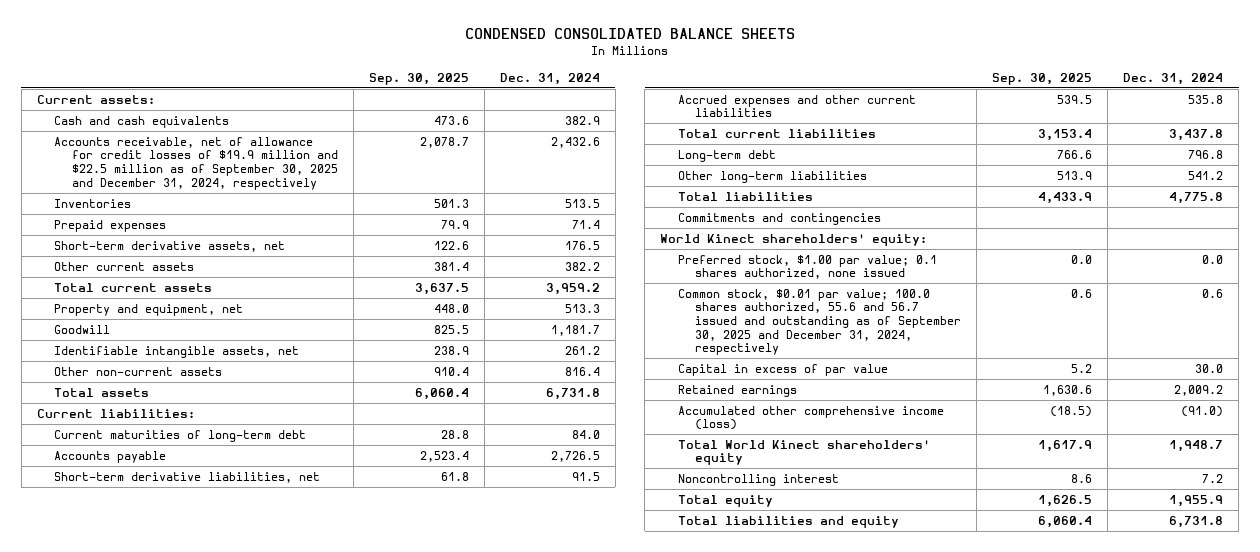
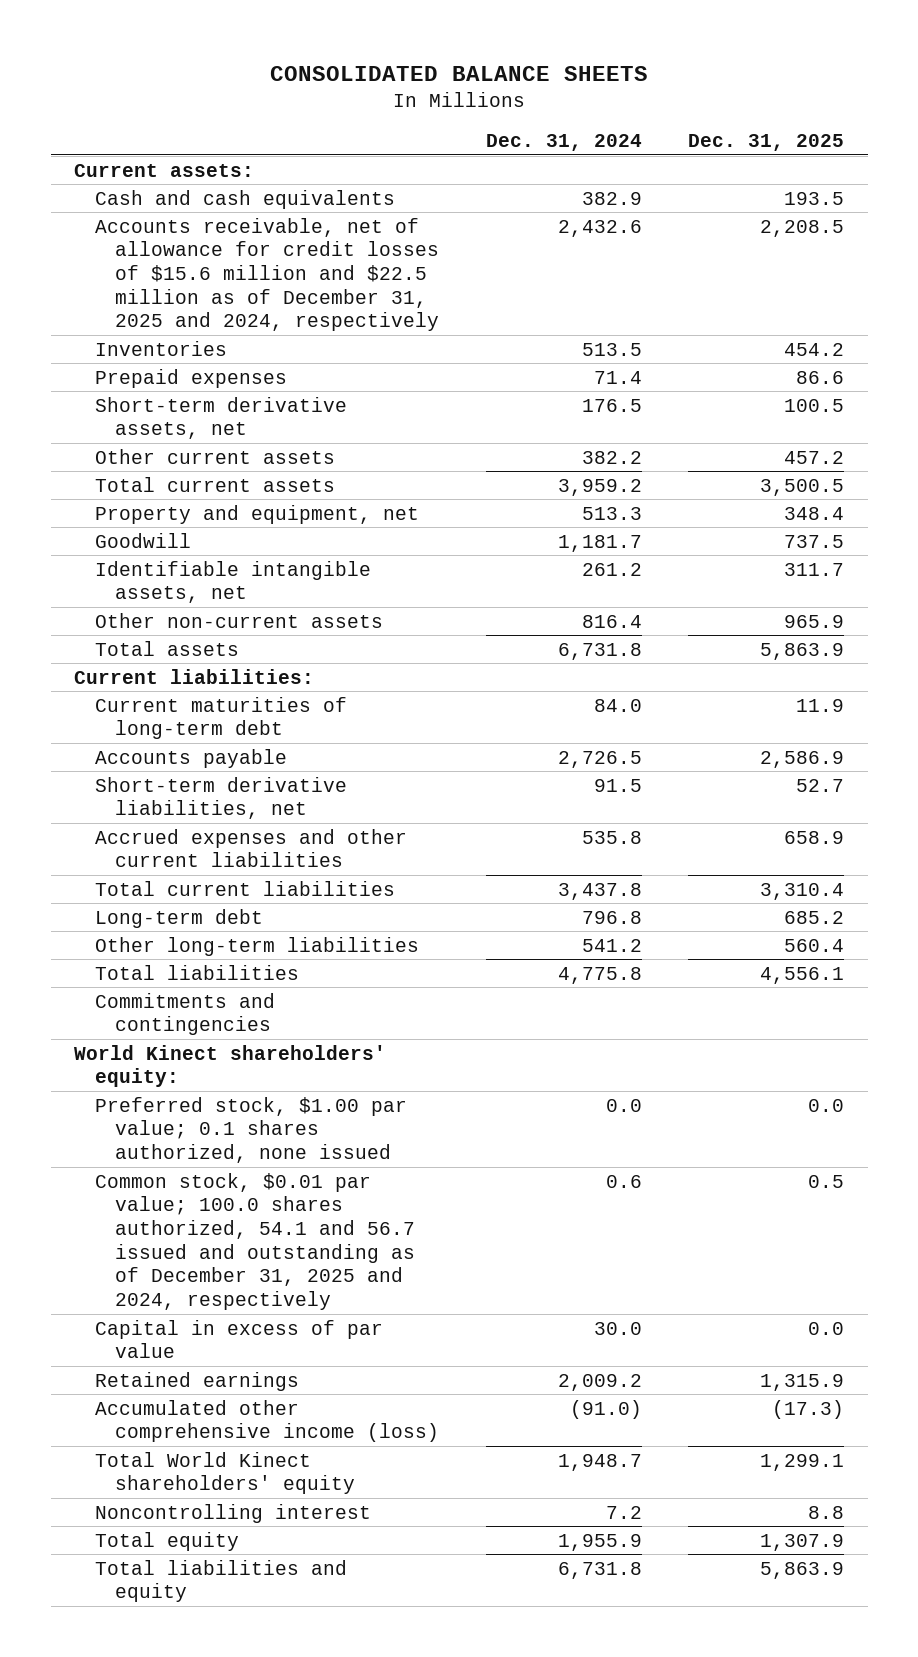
- CONDENSED CONSOLIDATED BALANCE SHEETS
+ CONSOLIDATED BALANCE SHEETS
- | Sep. 30, 2025 | Dec. 31, 2024
+ | Dec. 31, 2024 | Dec. 31, 2025
- Accounts receivable, net of allowance for credit losses of $19.9 million and $22.5 million as of September 30, 2025 and December 31, 2024, respectively | 2,078.7 | 2,432.6
+ Accounts receivable, net of allowance for credit losses of $15.6 million and $22.5 million as of December 31, 2025 and 2024, respectively | 2,432.6 | 2,208.5
- Common stock, $0.01 par value; 100.0 shares authorized, 55.6 and 56.7 issued and outstanding as of September 30, 2025 and December 31, 2024, respectively | 0.6 | 0.6
+ Common stock, $0.01 par value; 100.0 shares authorized, 54.1 and 56.7 issued and outstanding as of December 31, 2025 and 2024, respectively | 0.6 | 0.5

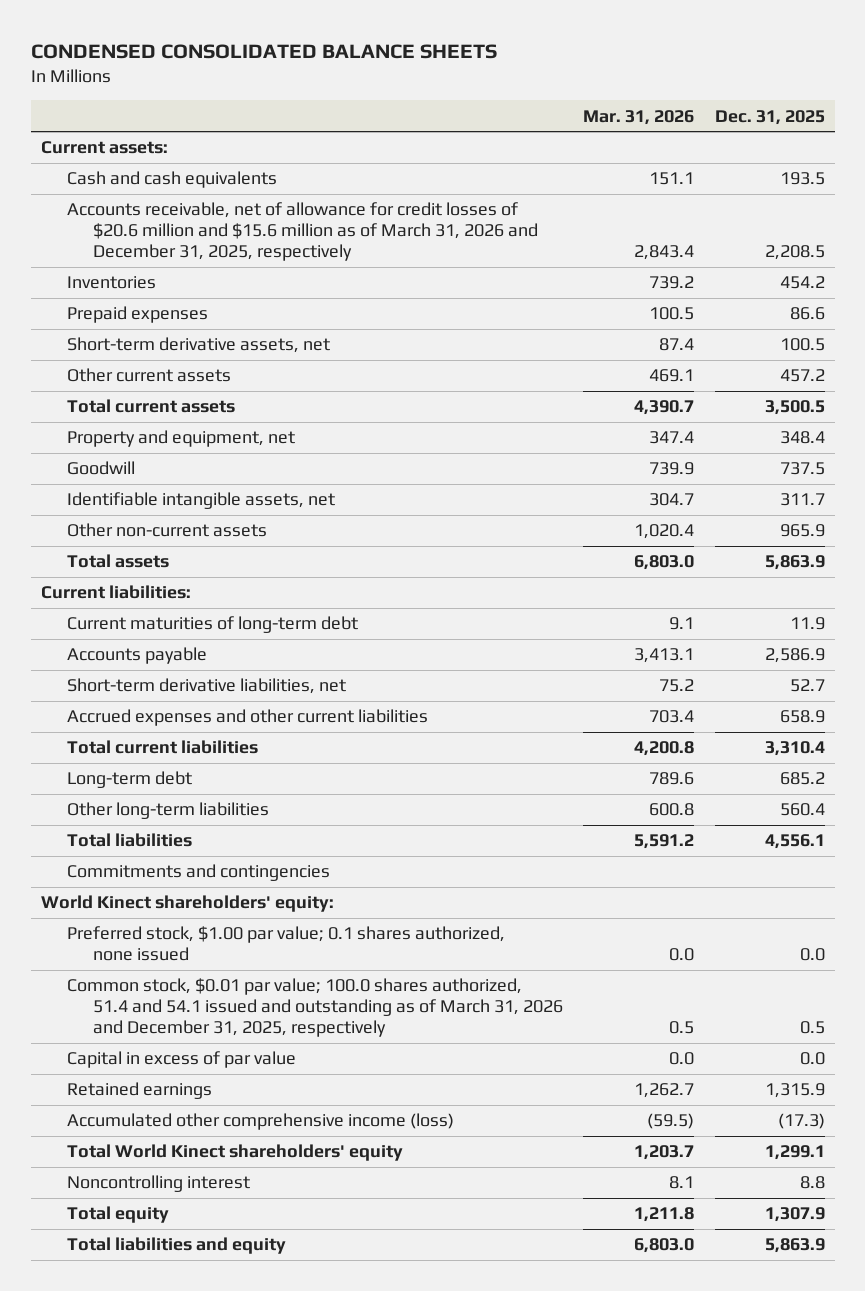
- CONSOLIDATED BALANCE SHEETS
+ CONDENSED CONSOLIDATED BALANCE SHEETS
- | Dec. 31, 2024 | Dec. 31, 2025
+ | Mar. 31, 2026 | Dec. 31, 2025
- Accounts receivable, net of allowance for credit losses of $15.6 million and $22.5 million as of December 31, 2025 and 2024, respectively | 2,432.6 | 2,208.5
+ Accounts receivable, net of allowance for credit losses of $20.6 million and $15.6 million as of March 31, 2026 and December 31, 2025, respectively | 2,843.4 | 2,208.5
- Common stock, $0.01 par value; 100.0 shares authorized, 54.1 and 56.7 issued and outstanding as of December 31, 2025 and 2024, respectively | 0.6 | 0.5
+ Common stock, $0.01 par value; 100.0 shares authorized, 51.4 and 54.1 issued and outstanding as of March 31, 2026 and December 31, 2025, respectively | 0.5 | 0.5

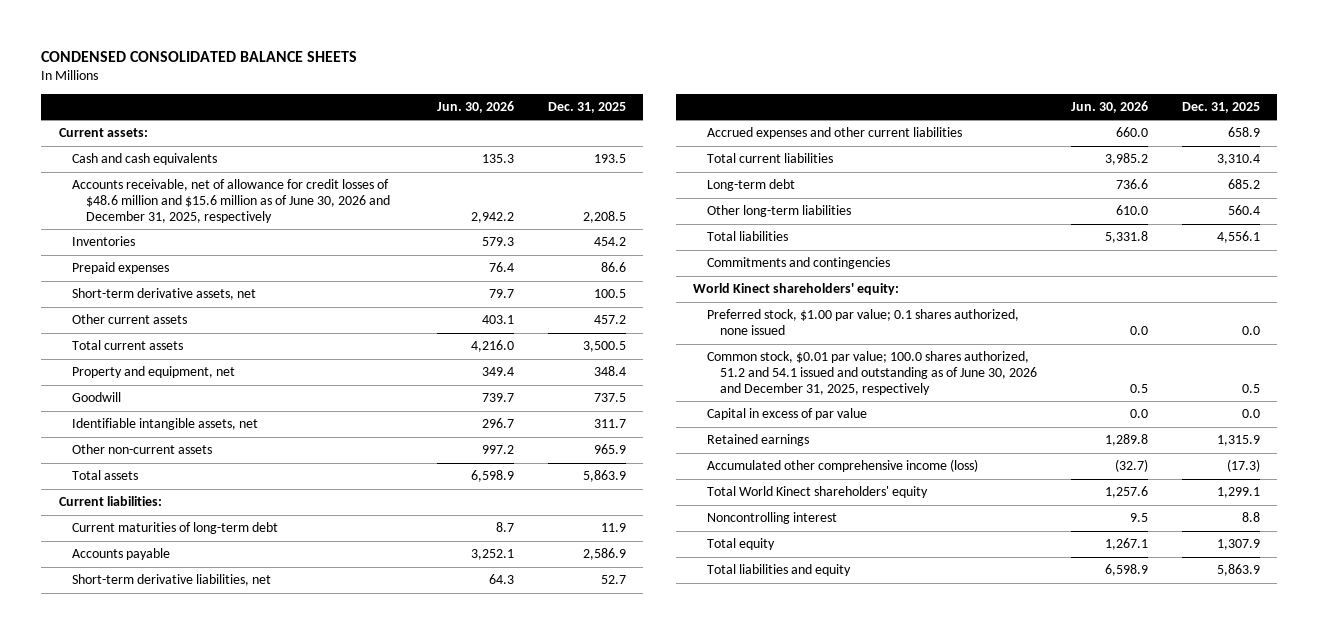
- | Mar. 31, 2026 | Dec. 31, 2025
+ | Jun. 30, 2026 | Dec. 31, 2025
- Accounts receivable, net of allowance for credit losses of $20.6 million and $15.6 million as of March 31, 2026 and December 31, 2025, respectively | 2,843.4 | 2,208.5
+ Accounts receivable, net of allowance for credit losses of $48.6 million and $15.6 million as of June 30, 2026 and December 31, 2025, respectively | 2,942.2 | 2,208.5
- Common stock, $0.01 par value; 100.0 shares authorized, 51.4 and 54.1 issued and outstanding as of March 31, 2026 and December 31, 2025, respectively | 0.5 | 0.5
+ Common stock, $0.01 par value; 100.0 shares authorized, 51.2 and 54.1 issued and outstanding as of June 30, 2026 and December 31, 2025, respectively | 0.5 | 0.5

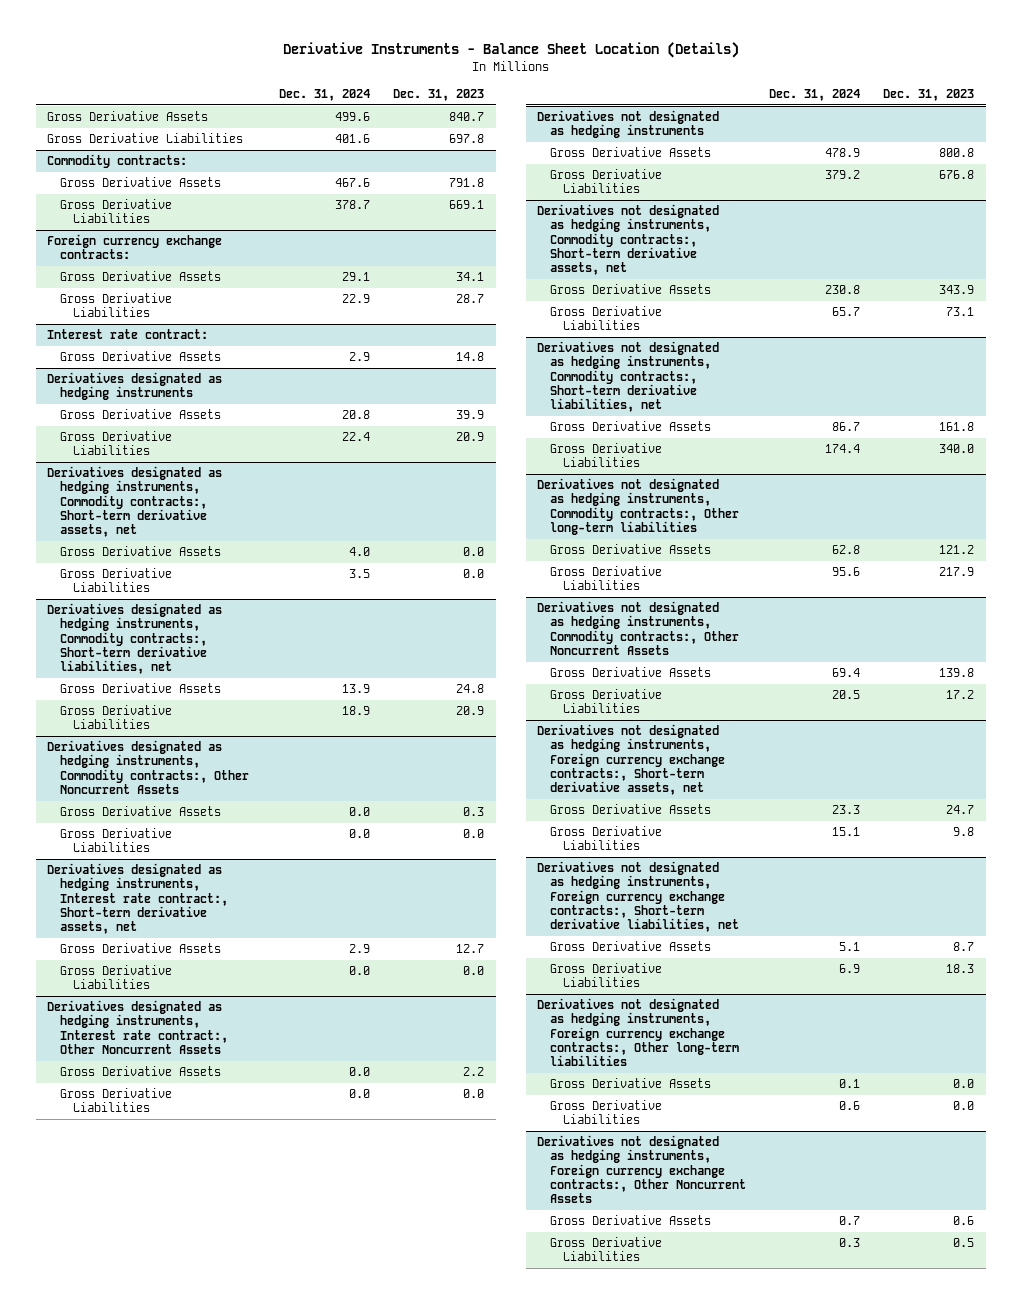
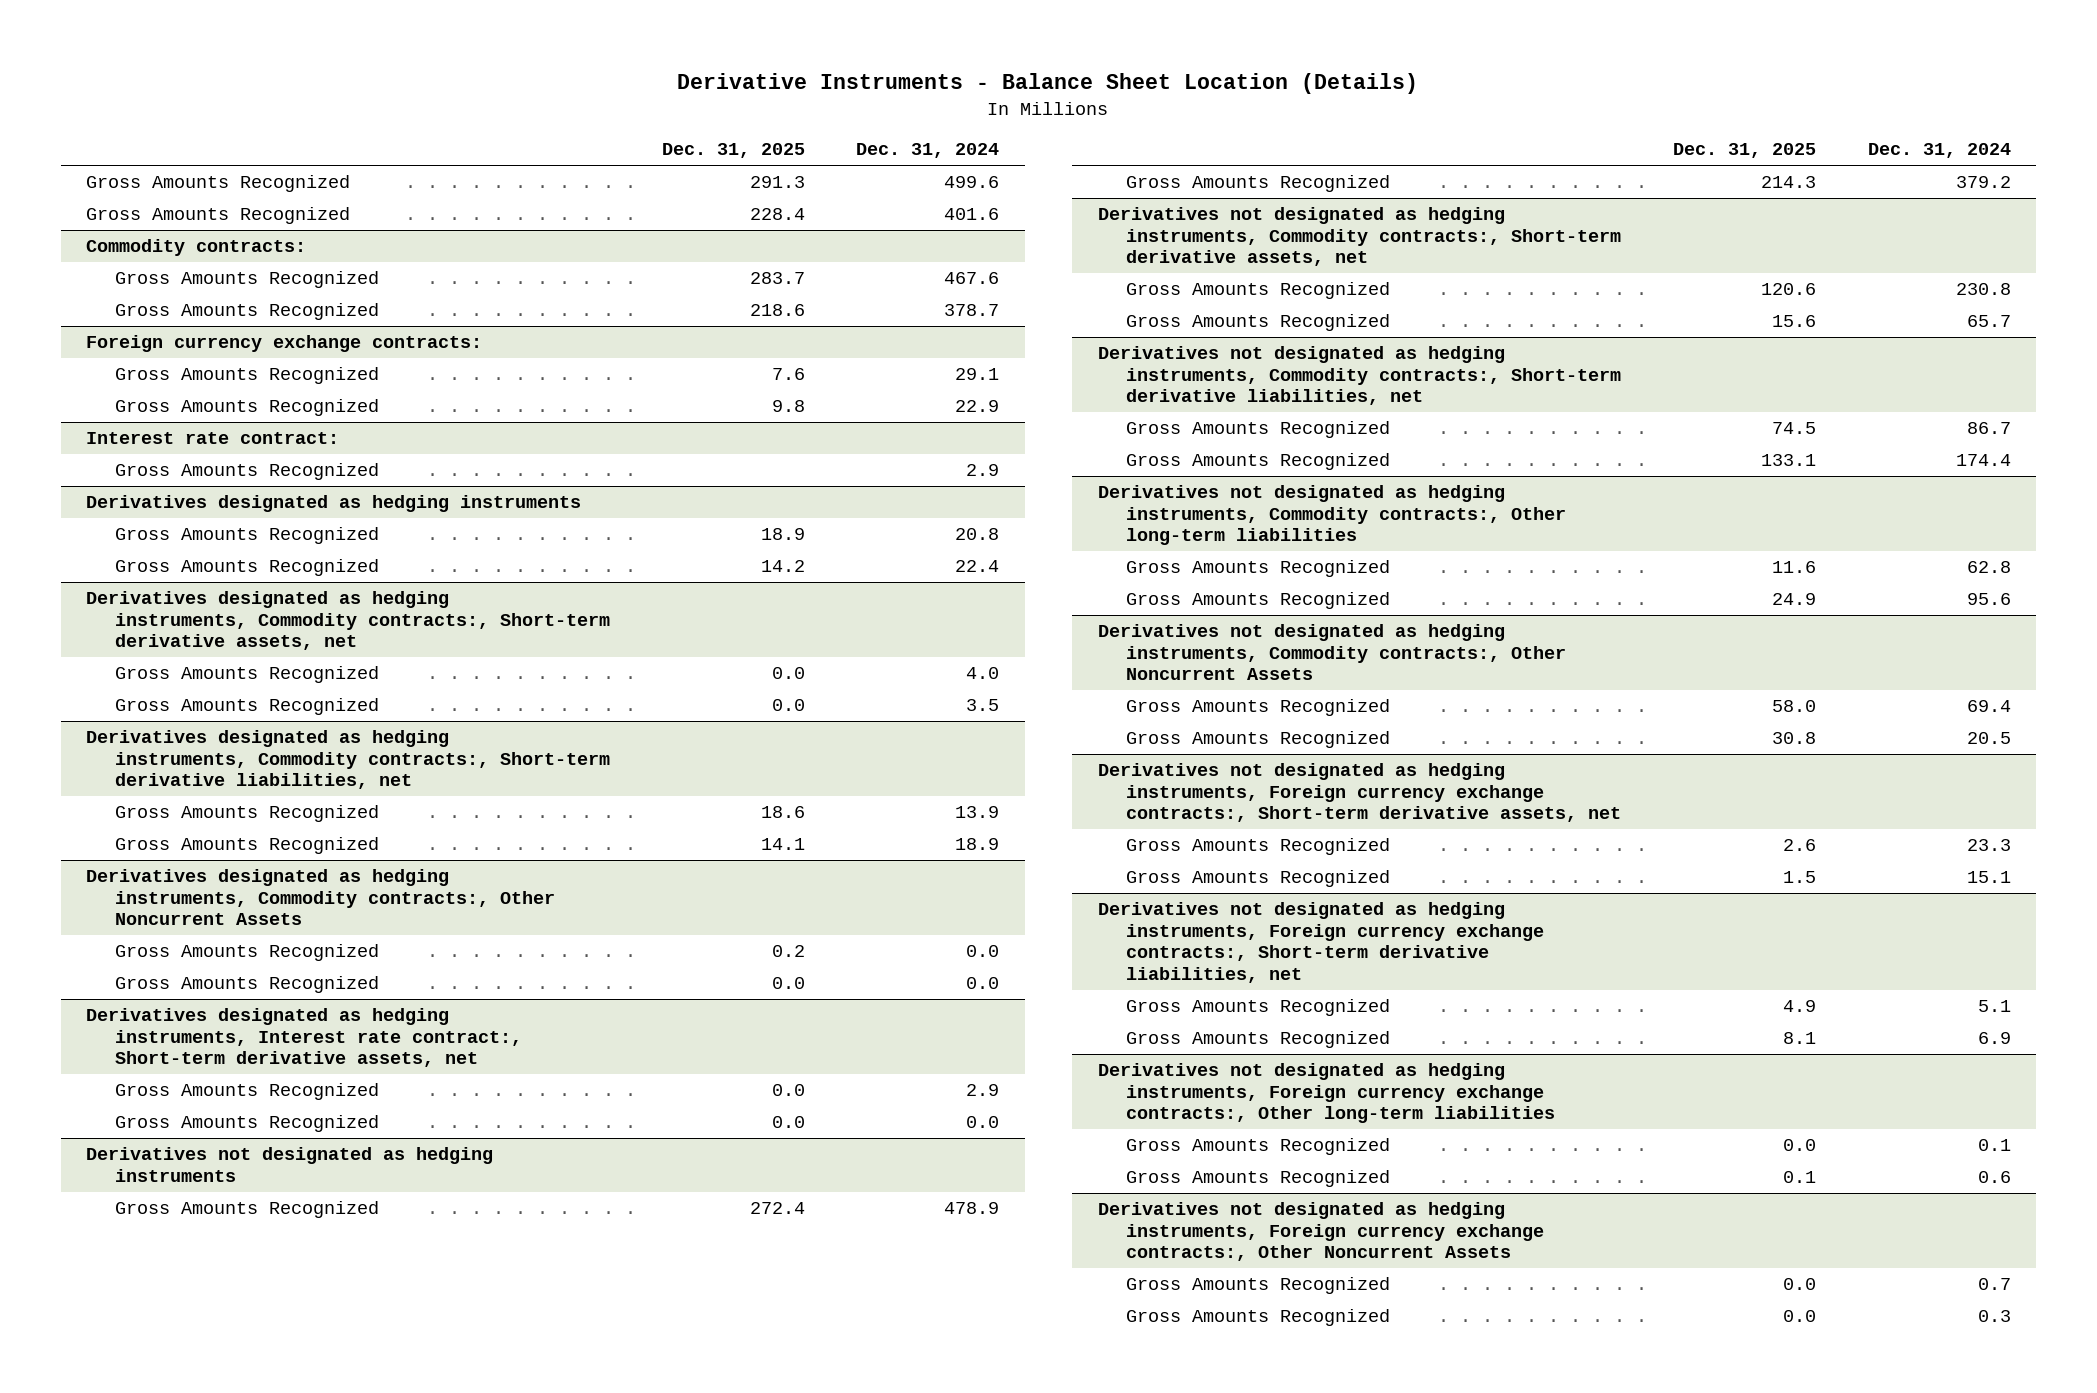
- | Dec. 31, 2024 | Dec. 31, 2023
+ | Dec. 31, 2025 | Dec. 31, 2024
- Gross Derivative Assets | 499.6 | 840.7
- Gross Derivative Liabilities | 401.6 | 697.8
+ Gross Amounts Recognized | 291.3 | 499.6
+ Gross Amounts Recognized | 228.4 | 401.6
@ Commodity contracts:
- Gross Derivative Assets | 467.6 | 791.8
- Gross Derivative Liabilities | 378.7 | 669.1
+ Gross Amounts Recognized | 283.7 | 467.6
+ Gross Amounts Recognized | 218.6 | 378.7
@ Foreign currency exchange contracts:
- Gross Derivative Assets | 29.1 | 34.1
- Gross Derivative Liabilities | 22.9 | 28.7
+ Gross Amounts Recognized | 7.6 | 29.1
+ Gross Amounts Recognized | 9.8 | 22.9
@ Interest rate contract:
- Gross Derivative Assets | 2.9 | 14.8
+ Gross Amounts Recognized | | 2.9
@ Derivatives designated as hedging instruments
- Gross Derivative Assets | 20.8 | 39.9
- Gross Derivative Liabilities | 22.4 | 20.9
+ Gross Amounts Recognized | 18.9 | 20.8
+ Gross Amounts Recognized | 14.2 | 22.4
@ Derivatives designated as hedging instruments, Commodity contracts:, Short-term derivative assets, net
- Gross Derivative Assets | 4.0 | 0.0
- Gross Derivative Liabilities | 3.5 | 0.0
+ Gross Amounts Recognized | 0.0 | 4.0
+ Gross Amounts Recognized | 0.0 | 3.5
@ Derivatives designated as hedging instruments, Commodity contracts:, Short-term derivative liabilities, net
- Gross Derivative Assets | 13.9 | 24.8
- Gross Derivative Liabilities | 18.9 | 20.9
+ Gross Amounts Recognized | 18.6 | 13.9
+ Gross Amounts Recognized | 14.1 | 18.9
@ Derivatives designated as hedging instruments, Commodity contracts:, Other Noncurrent Assets
- Gross Derivative Assets | 0.0 | 0.3
- Gross Derivative Liabilities | 0.0 | 0.0
+ Gross Amounts Recognized | 0.2 | 0.0
+ Gross Amounts Recognized | 0.0 | 0.0
@ Derivatives designated as hedging instruments, Interest rate contract:, Short-term derivative assets, net
- Gross Derivative Assets | 2.9 | 12.7
- Gross Derivative Liabilities | 0.0 | 0.0
- Derivatives designated as hedging instruments, Interest rate contract:, Other Noncurrent Assets
- Gross Derivative Assets | 0.0 | 2.2
- Gross Derivative Liabilities | 0.0 | 0.0
@ Derivatives designated as hedging instruments, Interest rate contract:, Short-term derivative assets, net
+ Gross Amounts Recognized | 0.0 | 2.9
+ Gross Amounts Recognized | 0.0 | 0.0
@ Derivatives not designated as hedging instruments
- Gross Derivative Assets | 478.9 | 800.8
- Gross Derivative Liabilities | 379.2 | 676.8
+ Gross Amounts Recognized | 272.4 | 478.9
+ Gross Amounts Recognized | 214.3 | 379.2
@ Derivatives not designated as hedging instruments, Commodity contracts:, Short-term derivative assets, net
- Gross Derivative Assets | 230.8 | 343.9
- Gross Derivative Liabilities | 65.7 | 73.1
+ Gross Amounts Recognized | 120.6 | 230.8
+ Gross Amounts Recognized | 15.6 | 65.7
@ Derivatives not designated as hedging instruments, Commodity contracts:, Short-term derivative liabilities, net
- Gross Derivative Assets | 86.7 | 161.8
- Gross Derivative Liabilities | 174.4 | 340.0
+ Gross Amounts Recognized | 74.5 | 86.7
+ Gross Amounts Recognized | 133.1 | 174.4
@ Derivatives not designated as hedging instruments, Commodity contracts:, Other long-term liabilities
- Gross Derivative Assets | 62.8 | 121.2
- Gross Derivative Liabilities | 95.6 | 217.9
+ Gross Amounts Recognized | 11.6 | 62.8
+ Gross Amounts Recognized | 24.9 | 95.6
@ Derivatives not designated as hedging instruments, Commodity contracts:, Other Noncurrent Assets
- Gross Derivative Assets | 69.4 | 139.8
- Gross Derivative Liabilities | 20.5 | 17.2
+ Gross Amounts Recognized | 58.0 | 69.4
+ Gross Amounts Recognized | 30.8 | 20.5
@ Derivatives not designated as hedging instruments, Foreign currency exchange contracts:, Short-term derivative assets, net
- Gross Derivative Assets | 23.3 | 24.7
- Gross Derivative Liabilities | 15.1 | 9.8
+ Gross Amounts Recognized | 2.6 | 23.3
+ Gross Amounts Recognized | 1.5 | 15.1
@ Derivatives not designated as hedging instruments, Foreign currency exchange contracts:, Short-term derivative liabilities, net
- Gross Derivative Assets | 5.1 | 8.7
- Gross Derivative Liabilities | 6.9 | 18.3
+ Gross Amounts Recognized | 4.9 | 5.1
+ Gross Amounts Recognized | 8.1 | 6.9
@ Derivatives not designated as hedging instruments, Foreign currency exchange contracts:, Other long-term liabilities
- Gross Derivative Assets | 0.1 | 0.0
- Gross Derivative Liabilities | 0.6 | 0.0
+ Gross Amounts Recognized | 0.0 | 0.1
+ Gross Amounts Recognized | 0.1 | 0.6
@ Derivatives not designated as hedging instruments, Foreign currency exchange contracts:, Other Noncurrent Assets
- Gross Derivative Assets | 0.7 | 0.6
- Gross Derivative Liabilities | 0.3 | 0.5
+ Gross Amounts Recognized | 0.0 | 0.7
+ Gross Amounts Recognized | 0.0 | 0.3

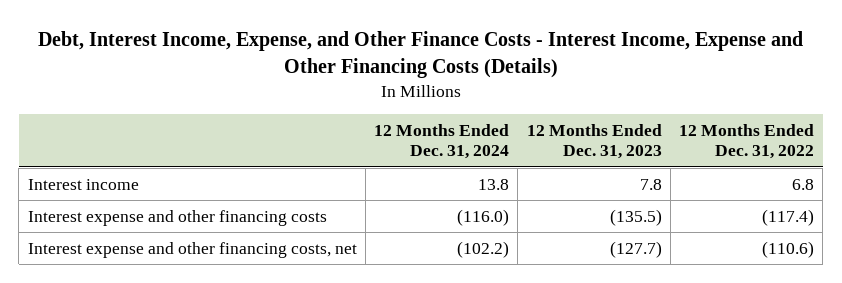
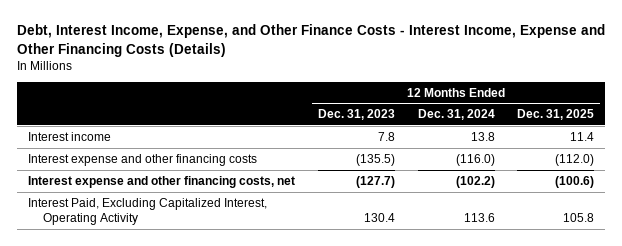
- | 12 Months Ended Dec. 31, 2024 | 12 Months Ended Dec. 31, 2023 | 12 Months Ended Dec. 31, 2022
+ | 12 Months Ended Dec. 31, 2023 | 12 Months Ended Dec. 31, 2024 | 12 Months Ended Dec. 31, 2025
+ Interest Paid, Excluding Capitalized Interest, Operating Activity | 130.4 | 113.6 | 105.8

